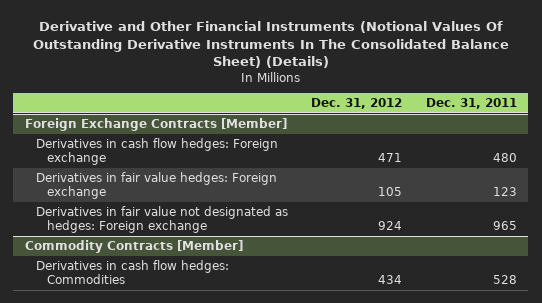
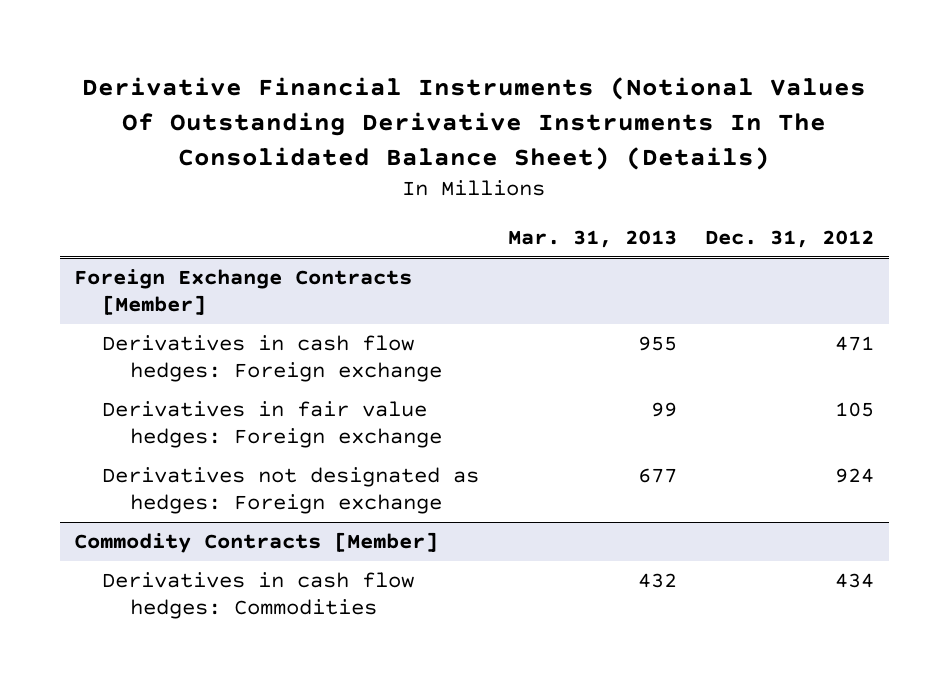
- Derivative and Other Financial Instruments (Notional Values Of Outstanding Derivative Instruments In The Consolidated Balance Sheet) (Details)
+ Derivative Financial Instruments (Notional Values Of Outstanding Derivative Instruments In The Consolidated Balance Sheet) (Details)
- | Dec. 31, 2012 | Dec. 31, 2011
+ | Mar. 31, 2013 | Dec. 31, 2012
@ Foreign Exchange Contracts [Member]
- Derivatives in fair value not designated as hedges: Foreign exchange | 924 | 965
+ Derivatives not designated as hedges: Foreign exchange | 677 | 924

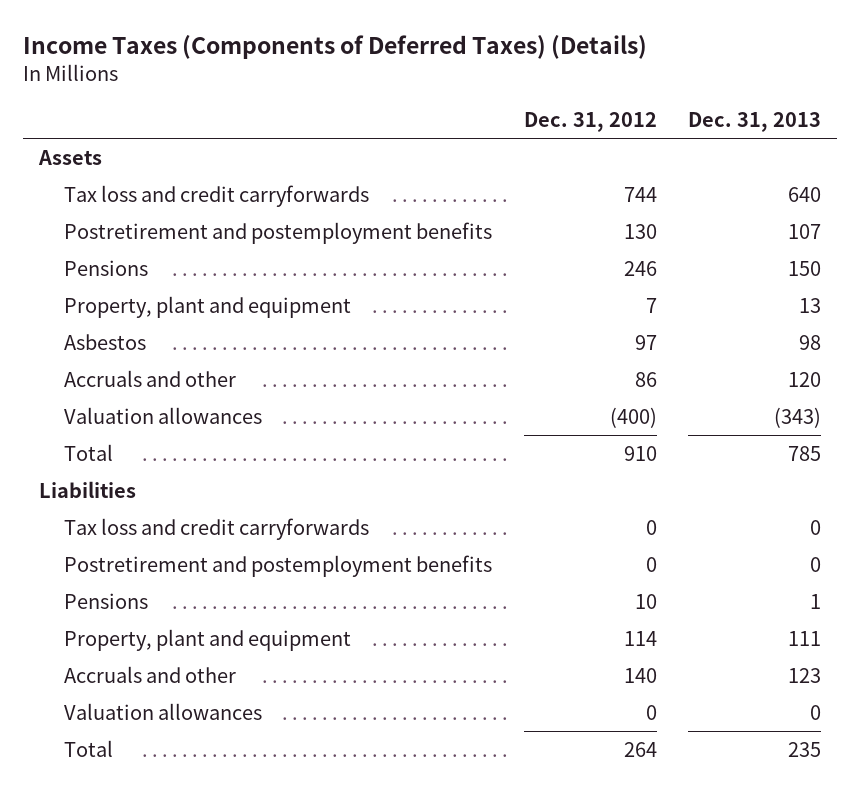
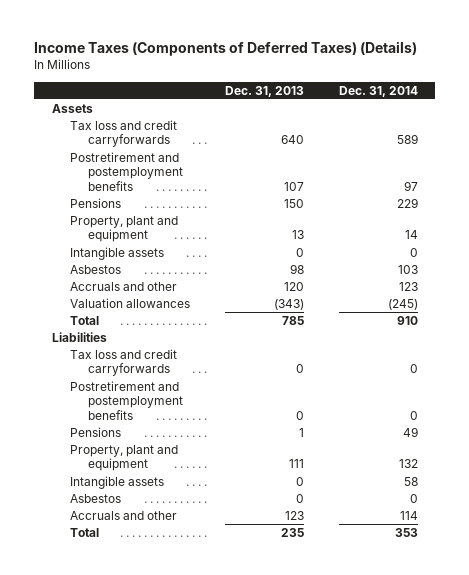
- | Dec. 31, 2012 | Dec. 31, 2013
+ | Dec. 31, 2013 | Dec. 31, 2014
+ Intangible assets | 0 | 0
+ Intangible assets | 0 | 58
+ Asbestos | 0 | 0
- Valuation allowances | 0 | 0

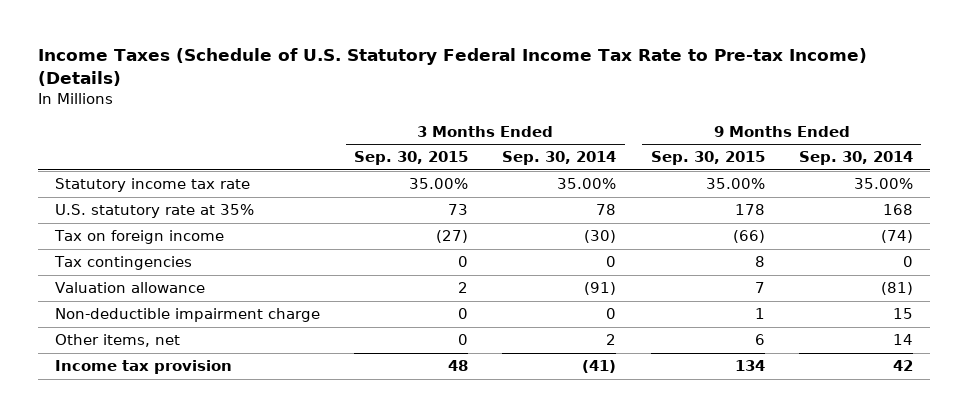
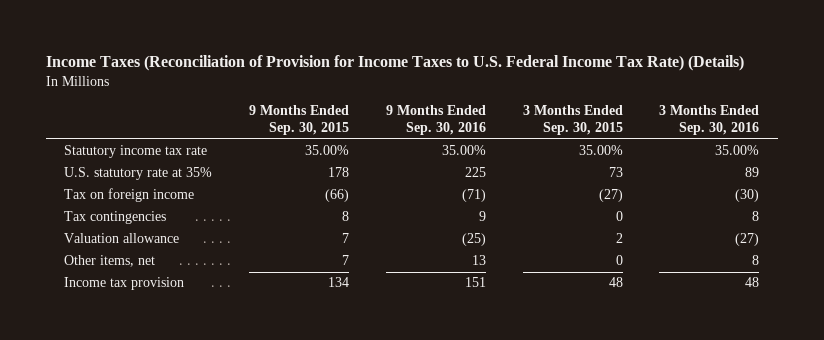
- Income Taxes (Schedule of U.S. Statutory Federal Income Tax Rate to Pre-tax Income) (Details)
+ Income Taxes (Reconciliation of Provision for Income Taxes to U.S. Federal Income Tax Rate) (Details)
- | 3 Months Ended Sep. 30, 2015 | 3 Months Ended Sep. 30, 2014 | 9 Months Ended Sep. 30, 2015 | 9 Months Ended Sep. 30, 2014
+ | 9 Months Ended Sep. 30, 2015 | 9 Months Ended Sep. 30, 2016 | 3 Months Ended Sep. 30, 2015 | 3 Months Ended Sep. 30, 2016
- Non-deductible impairment charge | 0 | 0 | 1 | 15
- Other items, net | 0 | 2 | 6 | 14
+ Other items, net | 7 | 13 | 0 | 8

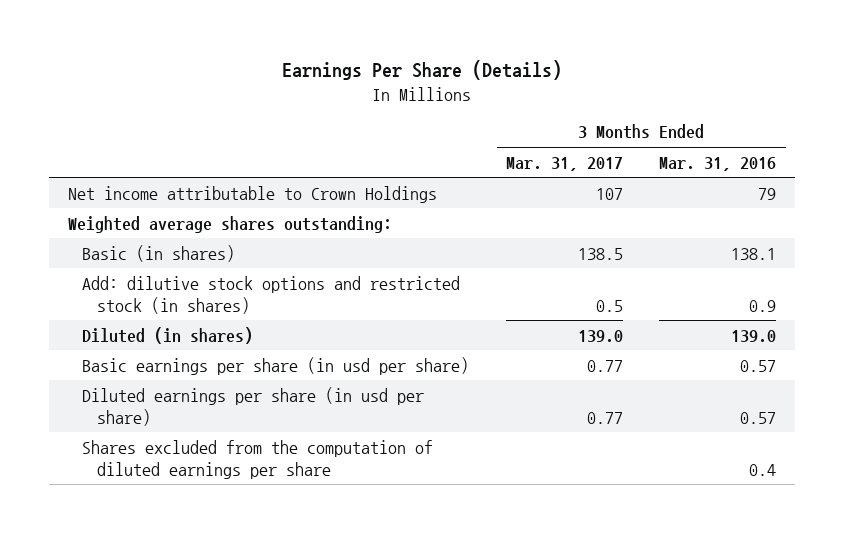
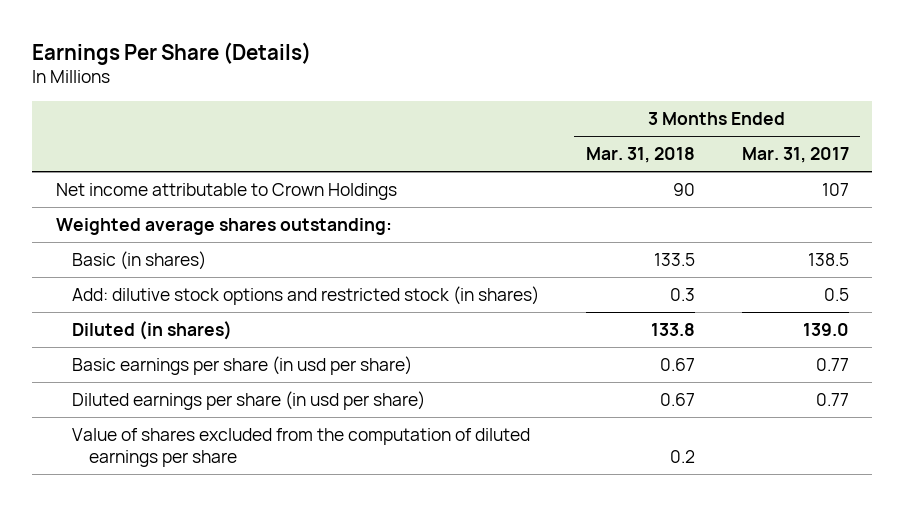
- | 3 Months Ended Mar. 31, 2017 | 3 Months Ended Mar. 31, 2016
+ | 3 Months Ended Mar. 31, 2018 | 3 Months Ended Mar. 31, 2017
- Shares excluded from the computation of diluted earnings per share | | 0.4
+ Value of shares excluded from the computation of diluted earnings per share | 0.2 |

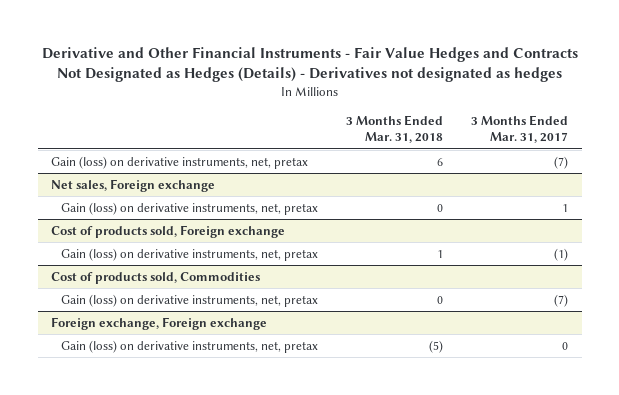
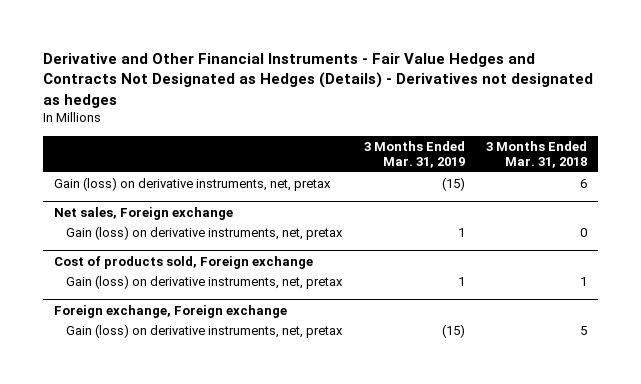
- | 3 Months Ended Mar. 31, 2018 | 3 Months Ended Mar. 31, 2017
+ | 3 Months Ended Mar. 31, 2019 | 3 Months Ended Mar. 31, 2018
- Cost of products sold, Commodities
- Gain (loss) on derivative instruments, net, pretax | 0 | (7)
@ Foreign exchange, Foreign exchange
- Gain (loss) on derivative instruments, net, pretax | (5) | 0
+ Gain (loss) on derivative instruments, net, pretax | (15) | 5

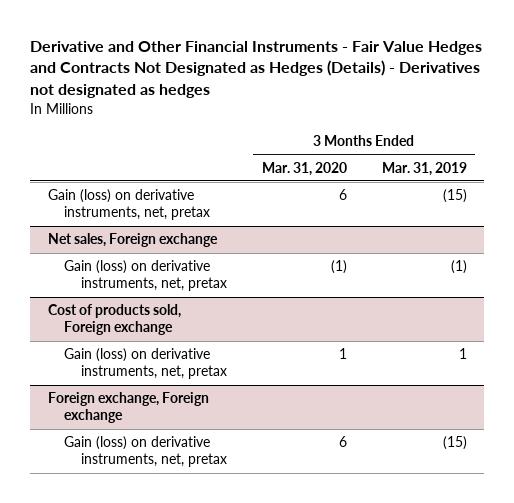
- | 3 Months Ended Mar. 31, 2019 | 3 Months Ended Mar. 31, 2018
+ | 3 Months Ended Mar. 31, 2020 | 3 Months Ended Mar. 31, 2019
@ Net sales, Foreign exchange
- Gain (loss) on derivative instruments, net, pretax | 1 | 0
+ Gain (loss) on derivative instruments, net, pretax | (1) | (1)

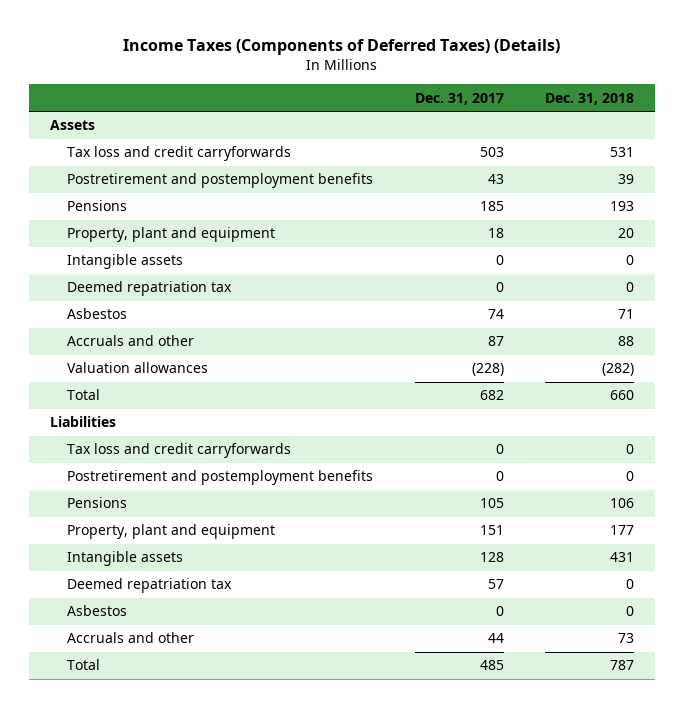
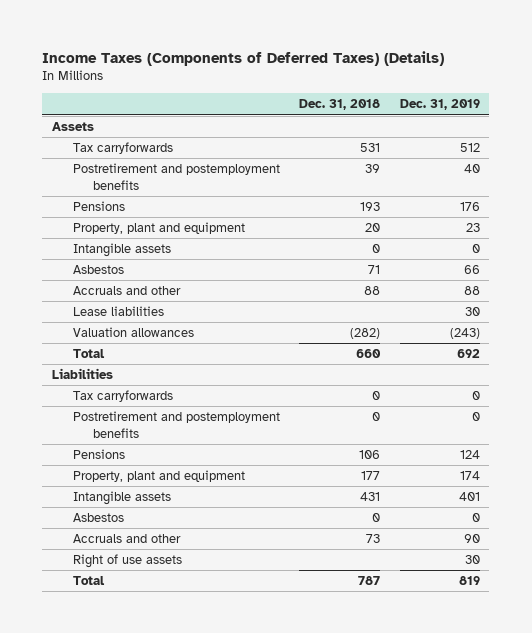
- | Dec. 31, 2017 | Dec. 31, 2018
+ | Dec. 31, 2018 | Dec. 31, 2019
- Tax loss and credit carryforwards | 503 | 531
+ Tax carryforwards | 531 | 512
- Deemed repatriation tax | 0 | 0
+ Lease liabilities | | 30
- Tax loss and credit carryforwards | 0 | 0
+ Tax carryforwards | 0 | 0
- Deemed repatriation tax | 57 | 0
+ Right of use assets | | 30

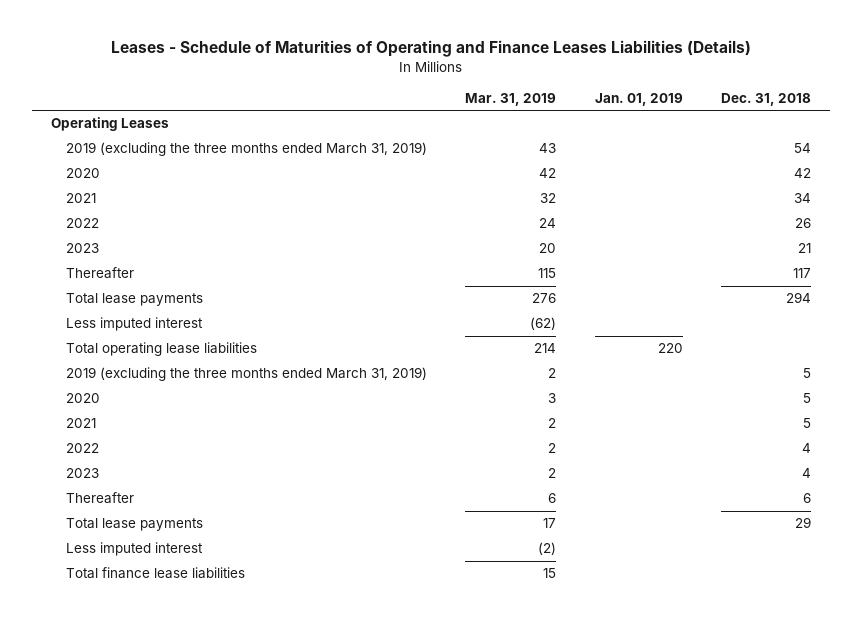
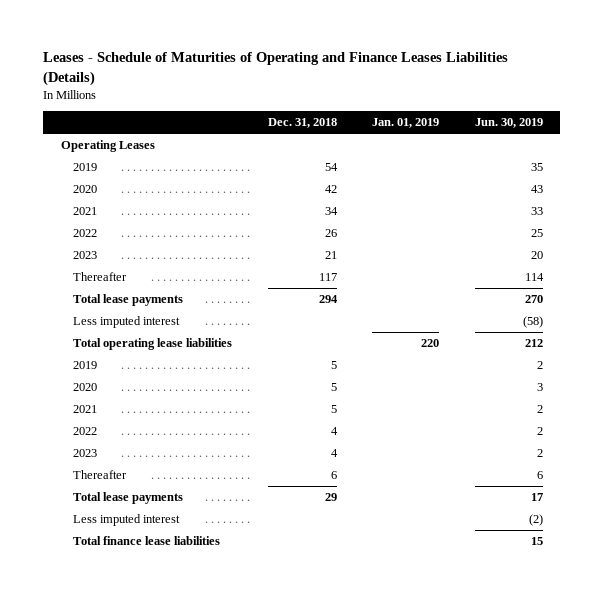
- | Mar. 31, 2019 | Jan. 01, 2019 | Dec. 31, 2018
+ | Dec. 31, 2018 | Jan. 01, 2019 | Jun. 30, 2019
- 2019 (excluding the three months ended March 31, 2019) | 43 | | 54
+ 2019 | 54 | | 35
- 2019 (excluding the three months ended March 31, 2019) | 2 | | 5
+ 2019 | 5 | | 2

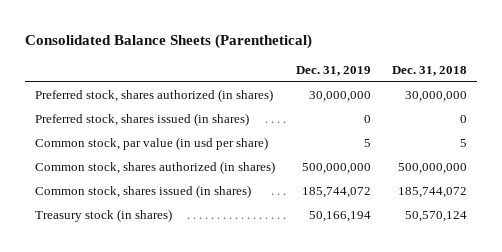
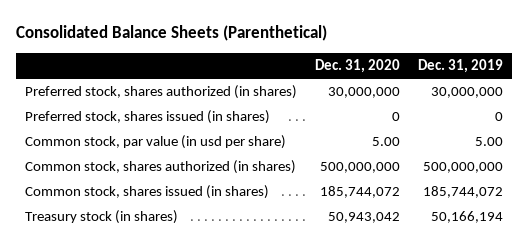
- | Dec. 31, 2019 | Dec. 31, 2018
+ | Dec. 31, 2020 | Dec. 31, 2019
- Common stock, par value (in usd per share) | 5 | 5
+ Common stock, par value (in usd per share) | 5.00 | 5.00

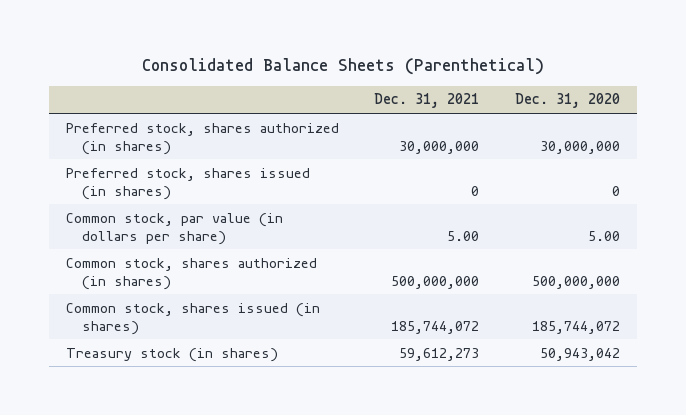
- | Dec. 31, 2020 | Dec. 31, 2019
+ | Dec. 31, 2021 | Dec. 31, 2020
- Common stock, par value (in usd per share) | 5.00 | 5.00
+ Common stock, par value (in dollars per share) | 5.00 | 5.00

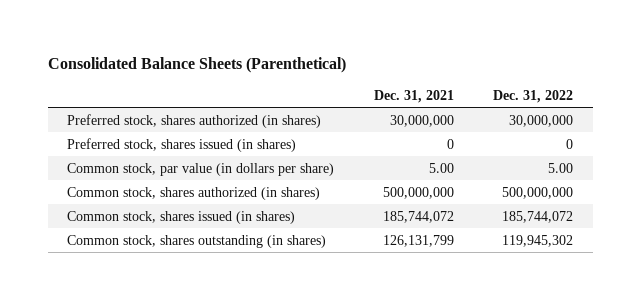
- | Dec. 31, 2021 | Dec. 31, 2020
+ | Dec. 31, 2021 | Dec. 31, 2022
- Treasury stock (in shares) | 59,612,273 | 50,943,042
+ Common stock, shares outstanding (in shares) | 126,131,799 | 119,945,302

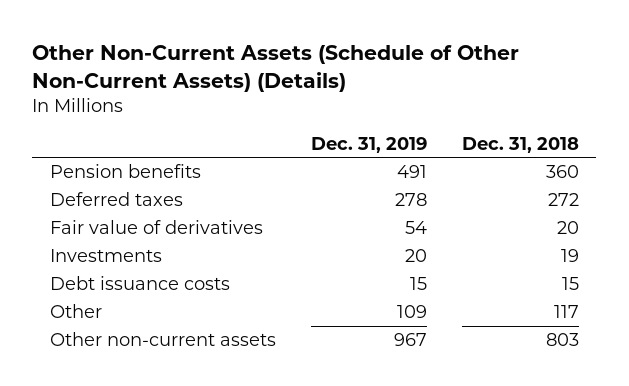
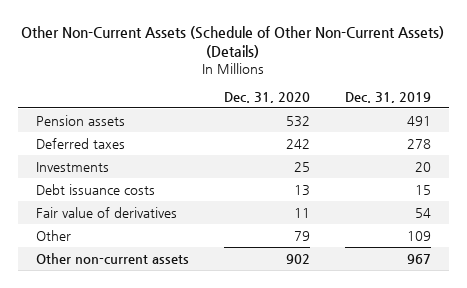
- | Dec. 31, 2019 | Dec. 31, 2018
+ | Dec. 31, 2020 | Dec. 31, 2019
- Pension benefits | 491 | 360
+ Pension assets | 532 | 491
moved down: Fair value of derivatives | 11 | 54

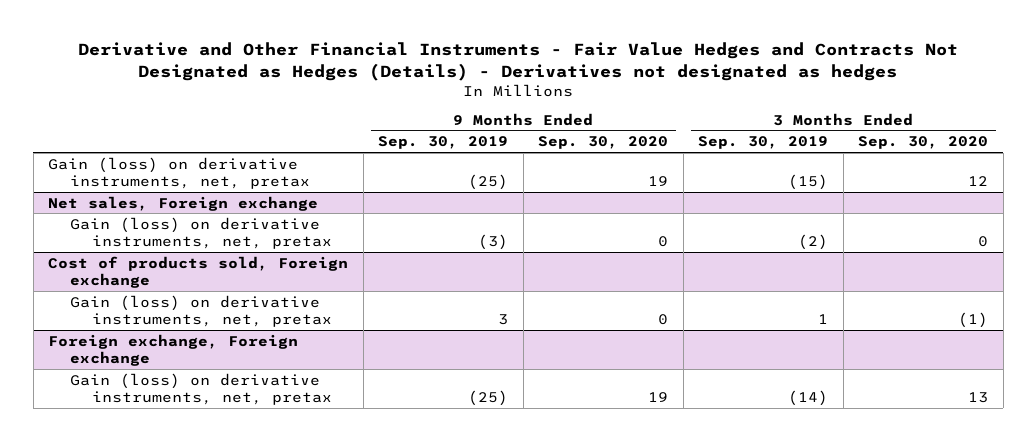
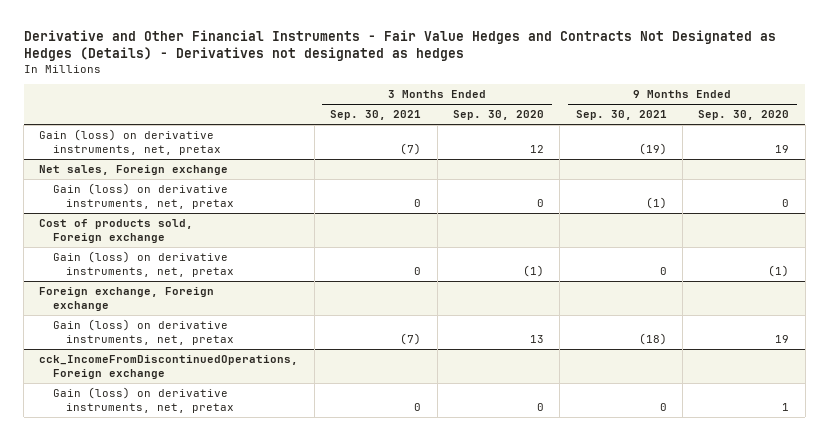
- | 9 Months Ended Sep. 30, 2019 | 9 Months Ended Sep. 30, 2020 | 3 Months Ended Sep. 30, 2019 | 3 Months Ended Sep. 30, 2020
+ | 3 Months Ended Sep. 30, 2021 | 3 Months Ended Sep. 30, 2020 | 9 Months Ended Sep. 30, 2021 | 9 Months Ended Sep. 30, 2020
@ Cost of products sold, Foreign exchange
- Gain (loss) on derivative instruments, net, pretax | 3 | 0 | 1 | (1)
+ Gain (loss) on derivative instruments, net, pretax | 0 | (1) | 0 | (1)
+ cck_IncomeFromDiscontinuedOperations, Foreign exchange
+ Gain (loss) on derivative instruments, net, pretax | 0 | 0 | 0 | 1

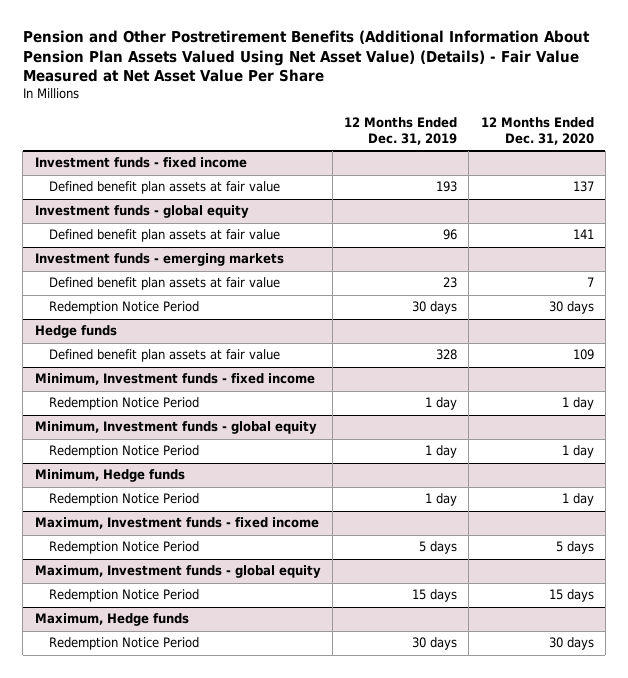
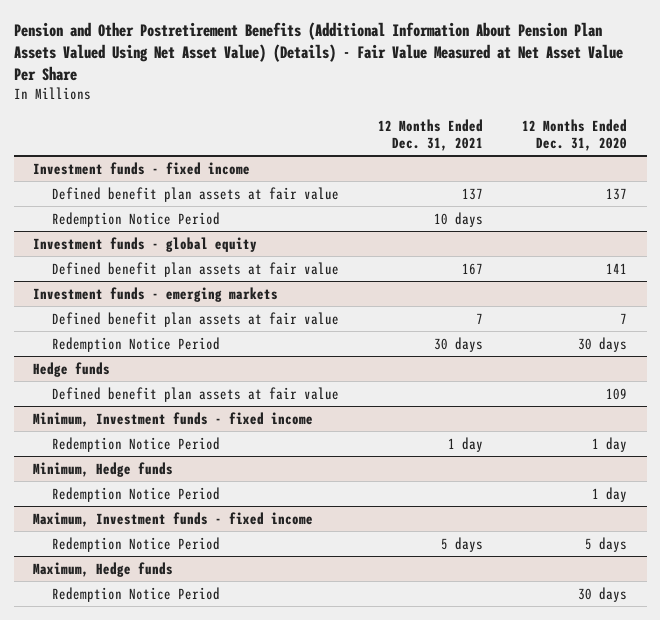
- | 12 Months Ended Dec. 31, 2019 | 12 Months Ended Dec. 31, 2020
+ | 12 Months Ended Dec. 31, 2021 | 12 Months Ended Dec. 31, 2020
@ Investment funds - fixed income
+ Redemption Notice Period | 10 days |
- Minimum, Investment funds - global equity
- Redemption Notice Period | 1 day | 1 day
- Maximum, Investment funds - global equity
- Redemption Notice Period | 15 days | 15 days

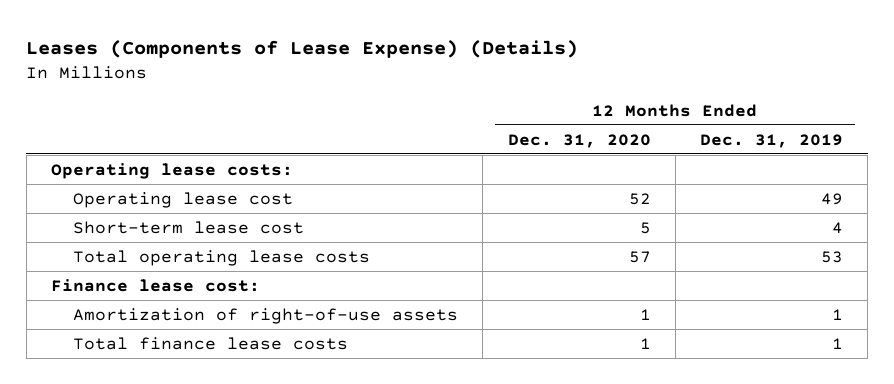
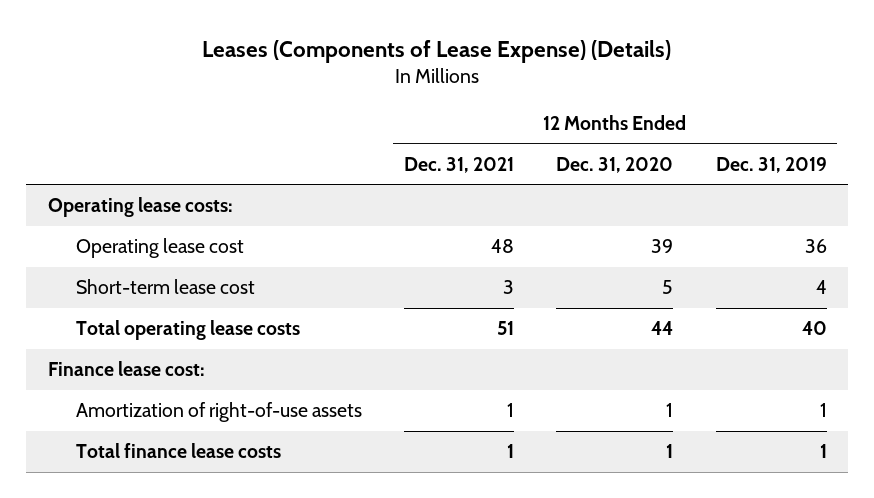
- | 12 Months Ended Dec. 31, 2020 | 12 Months Ended Dec. 31, 2019
+ | 12 Months Ended Dec. 31, 2021 | 12 Months Ended Dec. 31, 2020 | 12 Months Ended Dec. 31, 2019
- Operating lease cost | 52 | 49
+ Operating lease cost | 48 | 39 | 36
- Total operating lease costs | 57 | 53
+ Total operating lease costs | 51 | 44 | 40

